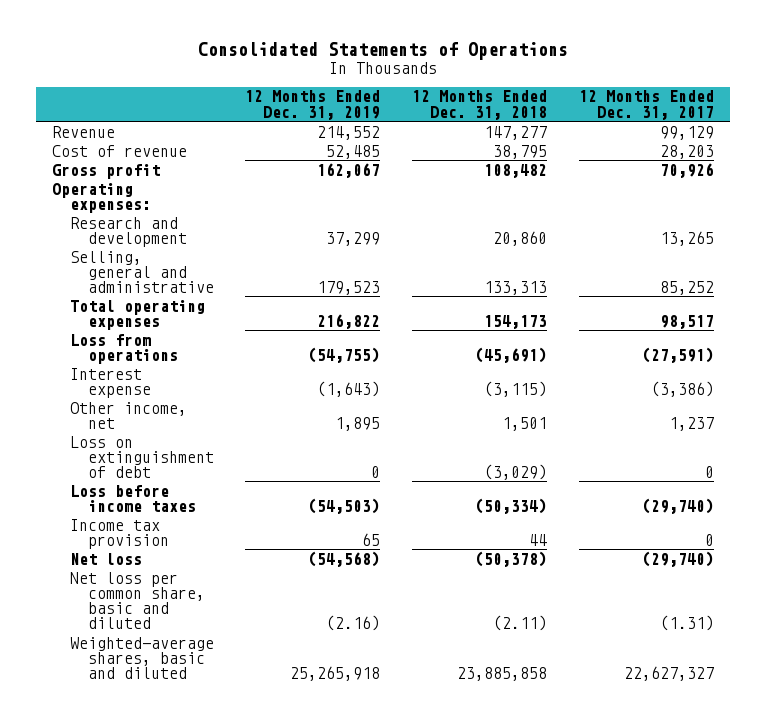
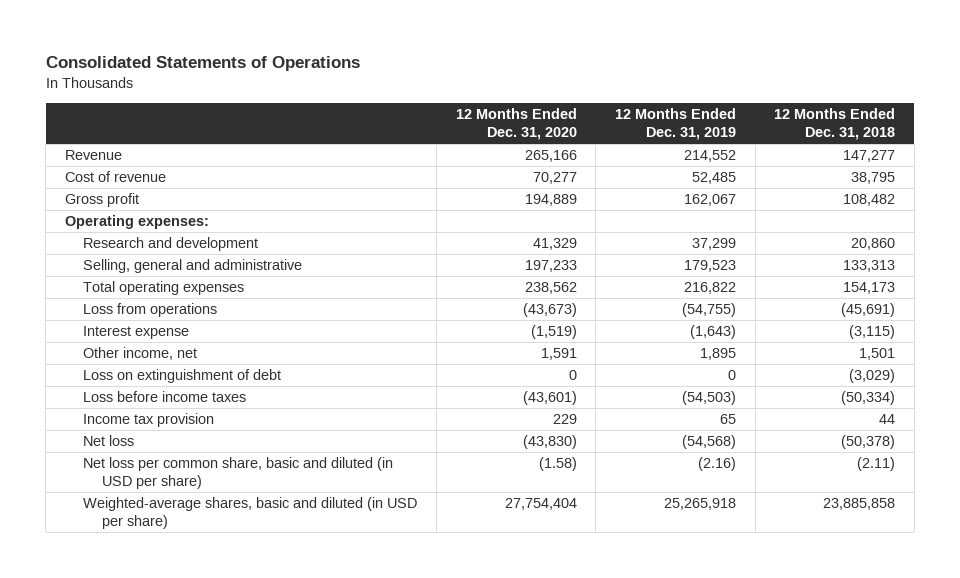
- | 12 Months Ended Dec. 31, 2019 | 12 Months Ended Dec. 31, 2018 | 12 Months Ended Dec. 31, 2017
+ | 12 Months Ended Dec. 31, 2020 | 12 Months Ended Dec. 31, 2019 | 12 Months Ended Dec. 31, 2018
- Net loss per common share, basic and diluted | (2.16) | (2.11) | (1.31)
- Weighted-average shares, basic and diluted | 25,265,918 | 23,885,858 | 22,627,327
+ Net loss per common share, basic and diluted (in USD per share) | (1.58) | (2.16) | (2.11)
+ Weighted-average shares, basic and diluted (in USD per share) | 27,754,404 | 25,265,918 | 23,885,858

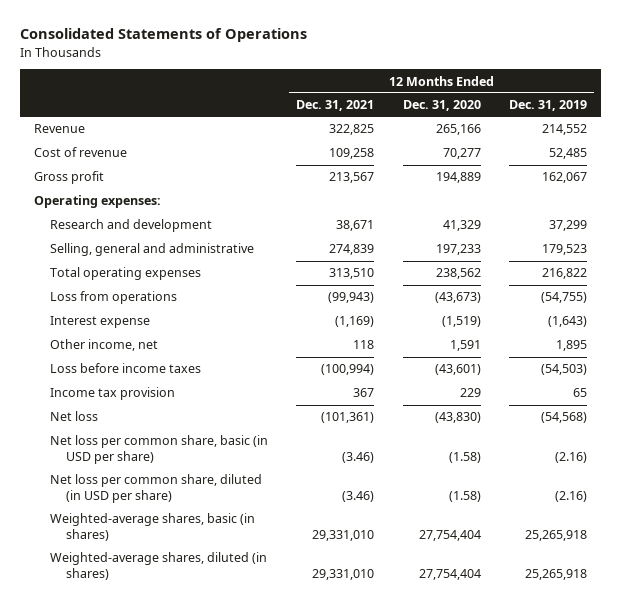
- | 12 Months Ended Dec. 31, 2020 | 12 Months Ended Dec. 31, 2019 | 12 Months Ended Dec. 31, 2018
+ | 12 Months Ended Dec. 31, 2021 | 12 Months Ended Dec. 31, 2020 | 12 Months Ended Dec. 31, 2019
- Loss on extinguishment of debt | 0 | 0 | (3,029)
- Net loss per common share, basic and diluted (in USD per share) | (1.58) | (2.16) | (2.11)
- Weighted-average shares, basic and diluted (in USD per share) | 27,754,404 | 25,265,918 | 23,885,858
+ Net loss per common share, basic (in USD per share) | (3.46) | (1.58) | (2.16)
+ Net loss per common share, diluted (in USD per share) | (3.46) | (1.58) | (2.16)
+ Weighted-average shares, basic (in shares) | 29,331,010 | 27,754,404 | 25,265,918
+ Weighted-average shares, diluted (in shares) | 29,331,010 | 27,754,404 | 25,265,918

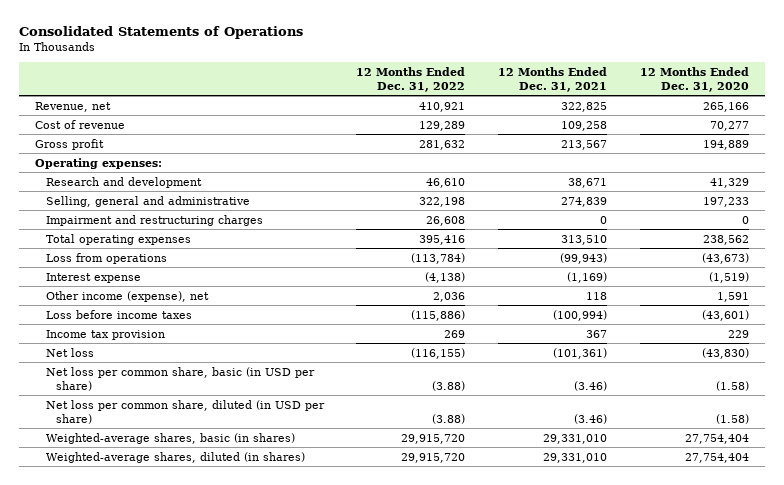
- | 12 Months Ended Dec. 31, 2021 | 12 Months Ended Dec. 31, 2020 | 12 Months Ended Dec. 31, 2019
+ | 12 Months Ended Dec. 31, 2022 | 12 Months Ended Dec. 31, 2021 | 12 Months Ended Dec. 31, 2020
- Revenue | 322,825 | 265,166 | 214,552
+ Revenue, net | 410,921 | 322,825 | 265,166
+ Impairment and restructuring charges | 26,608 | 0 | 0
- Other income, net | 118 | 1,591 | 1,895
+ Other income (expense), net | 2,036 | 118 | 1,591

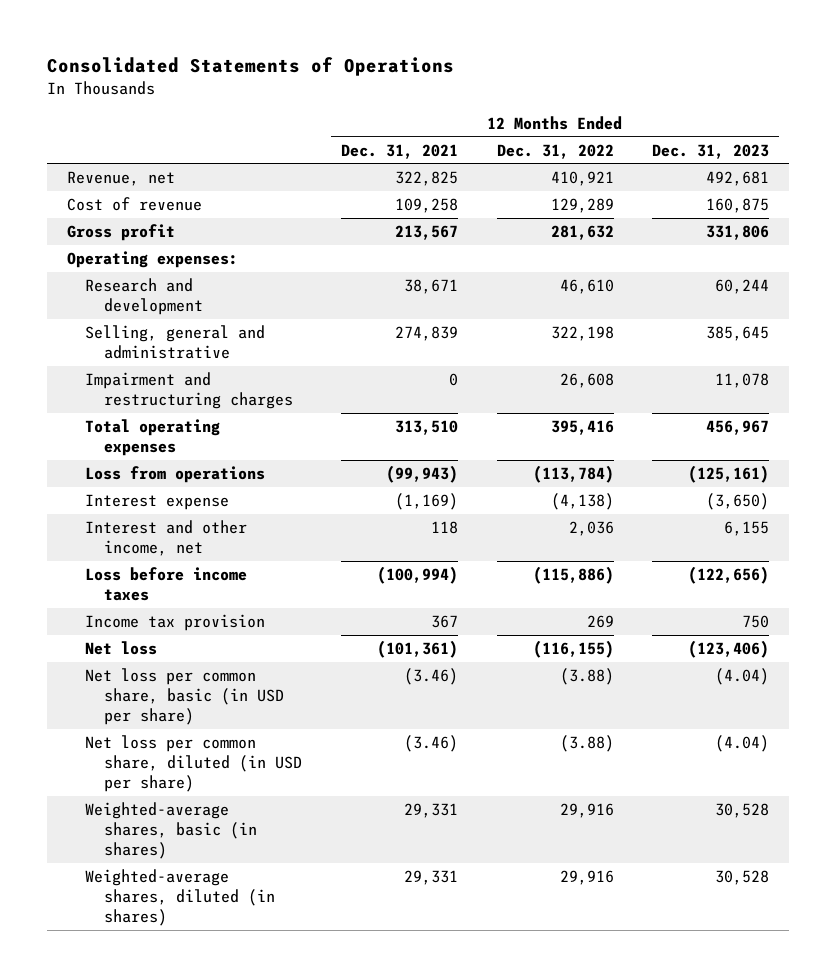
- | 12 Months Ended Dec. 31, 2022 | 12 Months Ended Dec. 31, 2021 | 12 Months Ended Dec. 31, 2020
+ | 12 Months Ended Dec. 31, 2021 | 12 Months Ended Dec. 31, 2022 | 12 Months Ended Dec. 31, 2023
- Other income (expense), net | 2,036 | 118 | 1,591
+ Interest and other income, net | 118 | 2,036 | 6,155
- Weighted-average shares, basic (in shares) | 29,915,720 | 29,331,010 | 27,754,404
- Weighted-average shares, diluted (in shares) | 29,915,720 | 29,331,010 | 27,754,404
+ Weighted-average shares, basic (in shares) | 29,331 | 29,916 | 30,528
+ Weighted-average shares, diluted (in shares) | 29,331 | 29,916 | 30,528

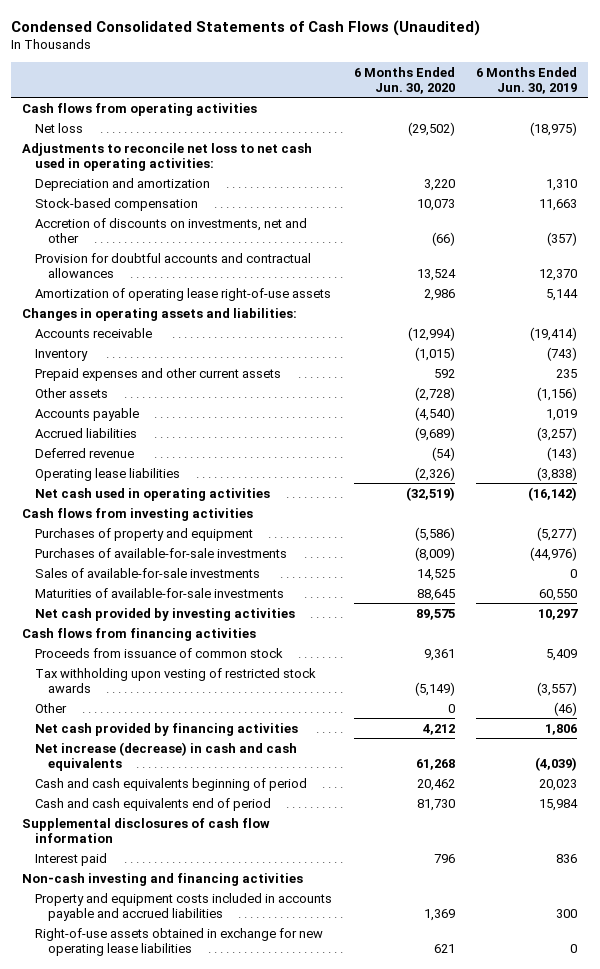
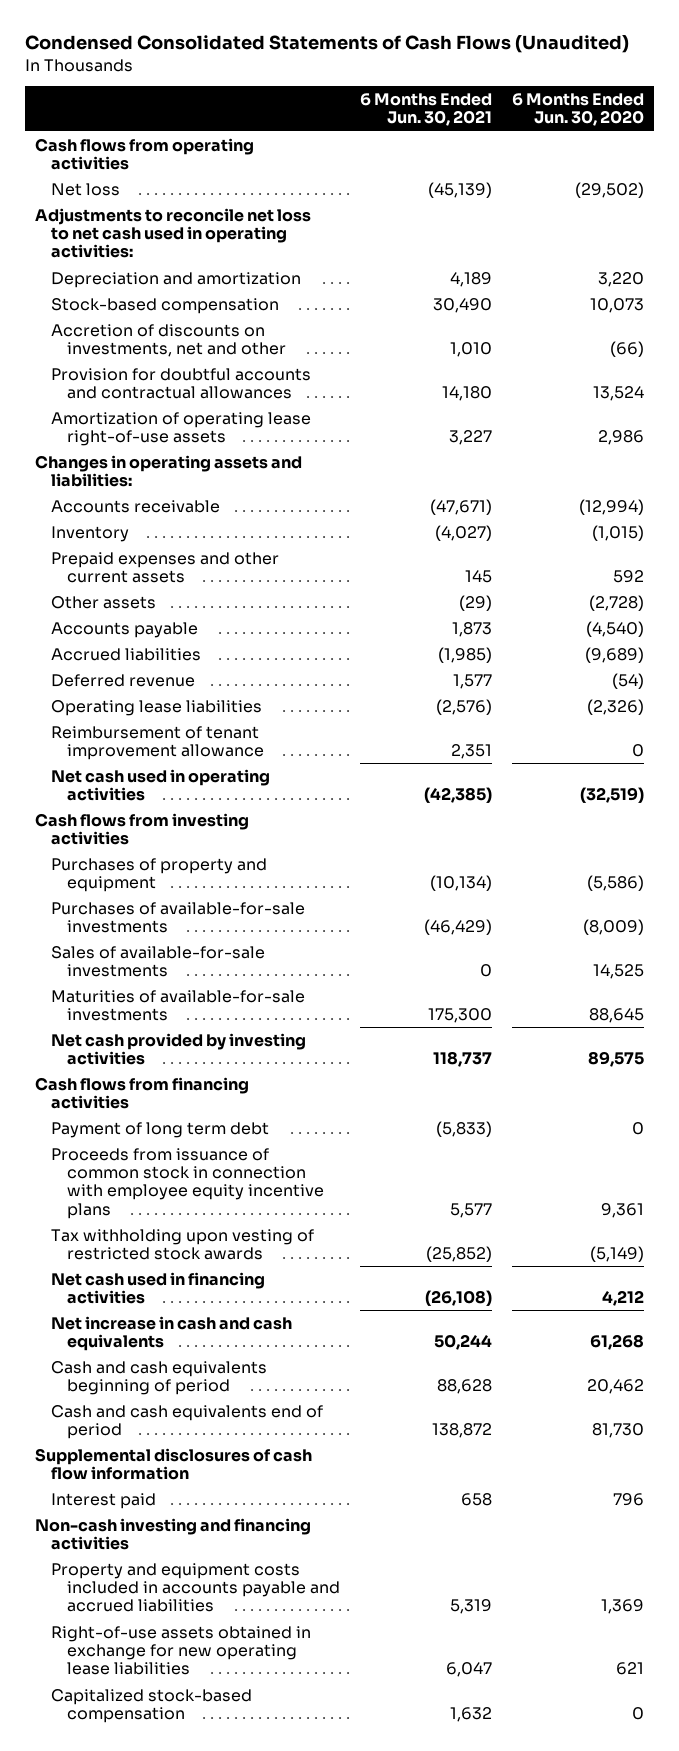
- | 6 Months Ended Jun. 30, 2020 | 6 Months Ended Jun. 30, 2019
+ | 6 Months Ended Jun. 30, 2021 | 6 Months Ended Jun. 30, 2020
+ Reimbursement of tenant improvement allowance | 2,351 | 0
- Proceeds from issuance of common stock | 9,361 | 5,409
+ Payment of long term debt | (5,833) | 0
+ Proceeds from issuance of common stock in connection with employee equity incentive plans | 5,577 | 9,361
- Other | 0 | (46)
- Net cash provided by financing activities | 4,212 | 1,806
- Net increase (decrease) in cash and cash equivalents | 61,268 | (4,039)
+ Net cash used in financing activities | (26,108) | 4,212
+ Net increase in cash and cash equivalents | 50,244 | 61,268
+ Capitalized stock-based compensation | 1,632 | 0

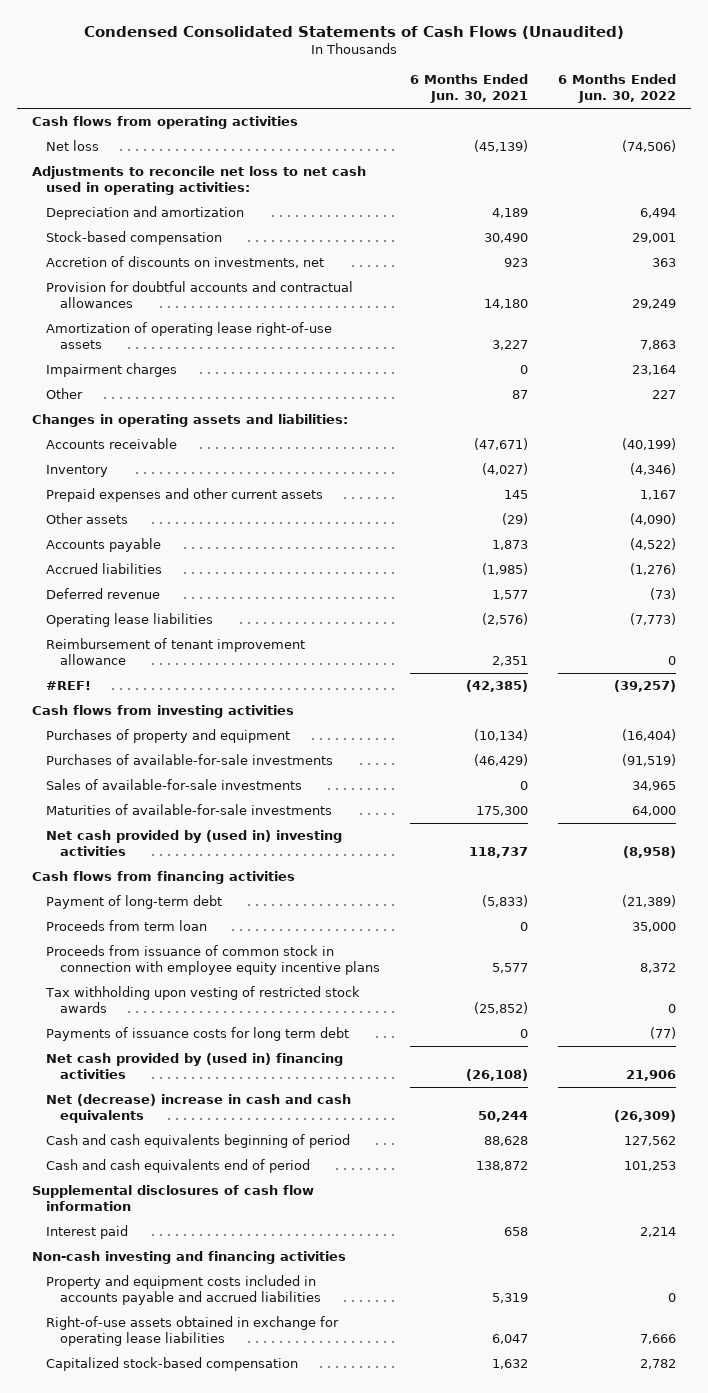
- | 6 Months Ended Jun. 30, 2021 | 6 Months Ended Jun. 30, 2020
+ | 6 Months Ended Jun. 30, 2021 | 6 Months Ended Jun. 30, 2022
- Accretion of discounts on investments, net and other | 1,010 | (66)
+ Accretion of discounts on investments, net | 923 | 363
+ Impairment charges | 0 | 23,164
+ Other | 87 | 227
- Net cash used in operating activities | (42,385) | (32,519)
+ #REF! | (42,385) | (39,257)
- Net cash provided by investing activities | 118,737 | 89,575
+ Net cash provided by (used in) investing activities | 118,737 | (8,958)
- Payment of long term debt | (5,833) | 0
+ Payment of long-term debt | (5,833) | (21,389)
+ Proceeds from term loan | 0 | 35,000
- Net cash used in financing activities | (26,108) | 4,212
- Net increase in cash and cash equivalents | 50,244 | 61,268
+ Payments of issuance costs for long term debt | 0 | (77)
+ Net cash provided by (used in) financing activities | (26,108) | 21,906
+ Net (decrease) increase in cash and cash equivalents | 50,244 | (26,309)
- Right-of-use assets obtained in exchange for new operating lease liabilities | 6,047 | 621
+ Right-of-use assets obtained in exchange for operating lease liabilities | 6,047 | 7,666

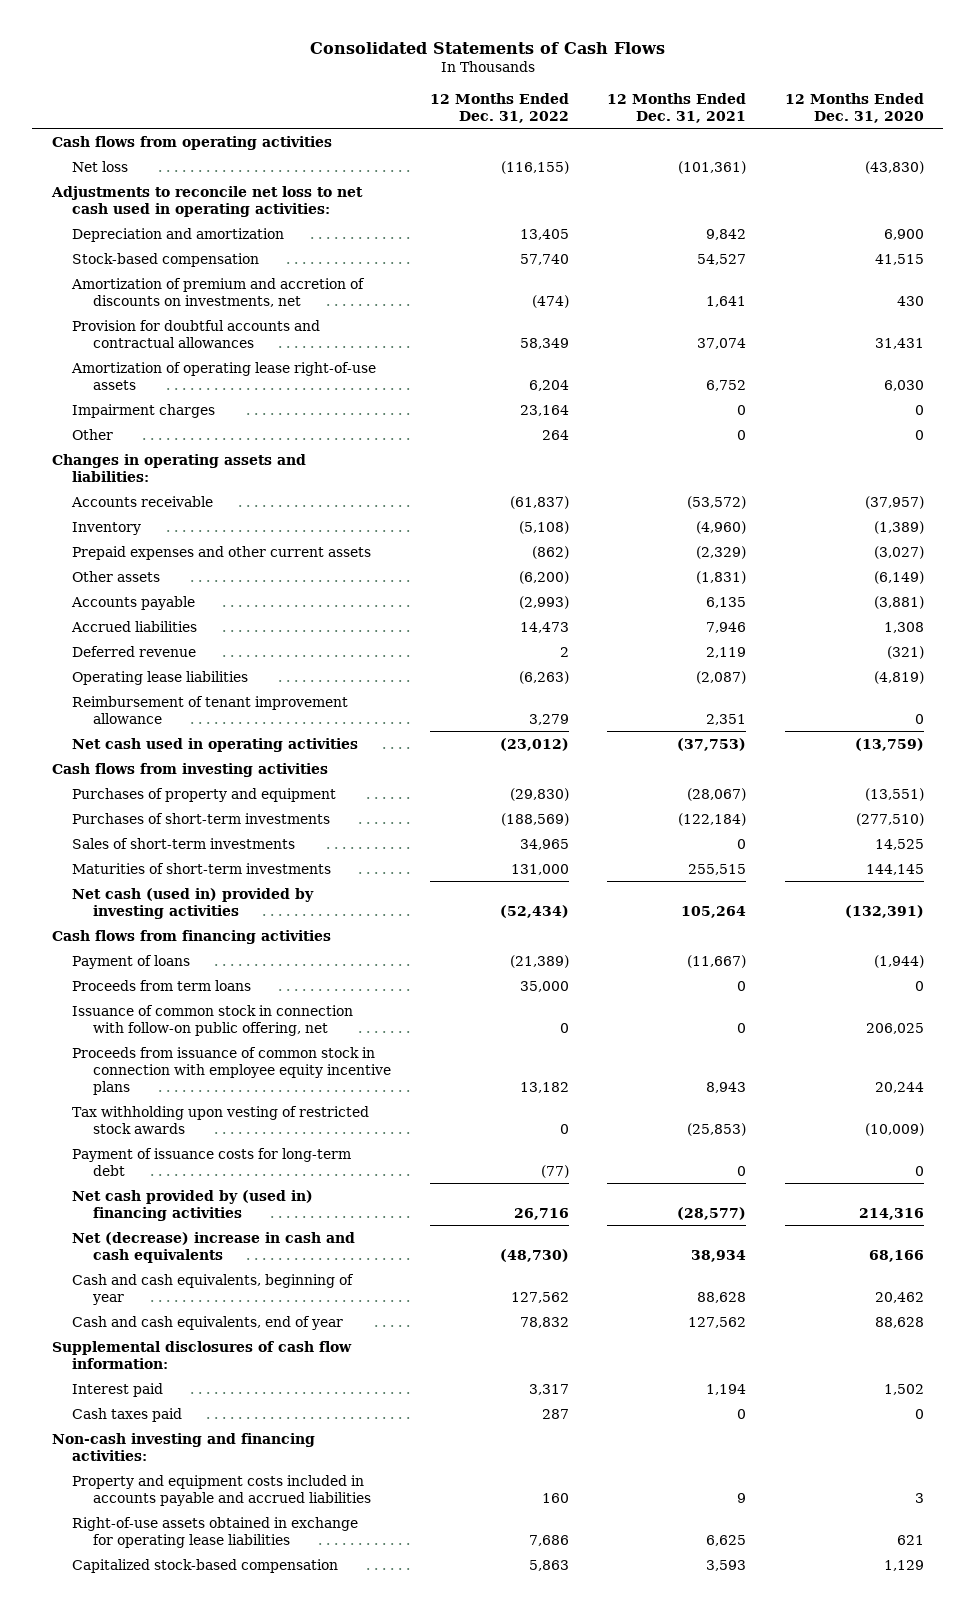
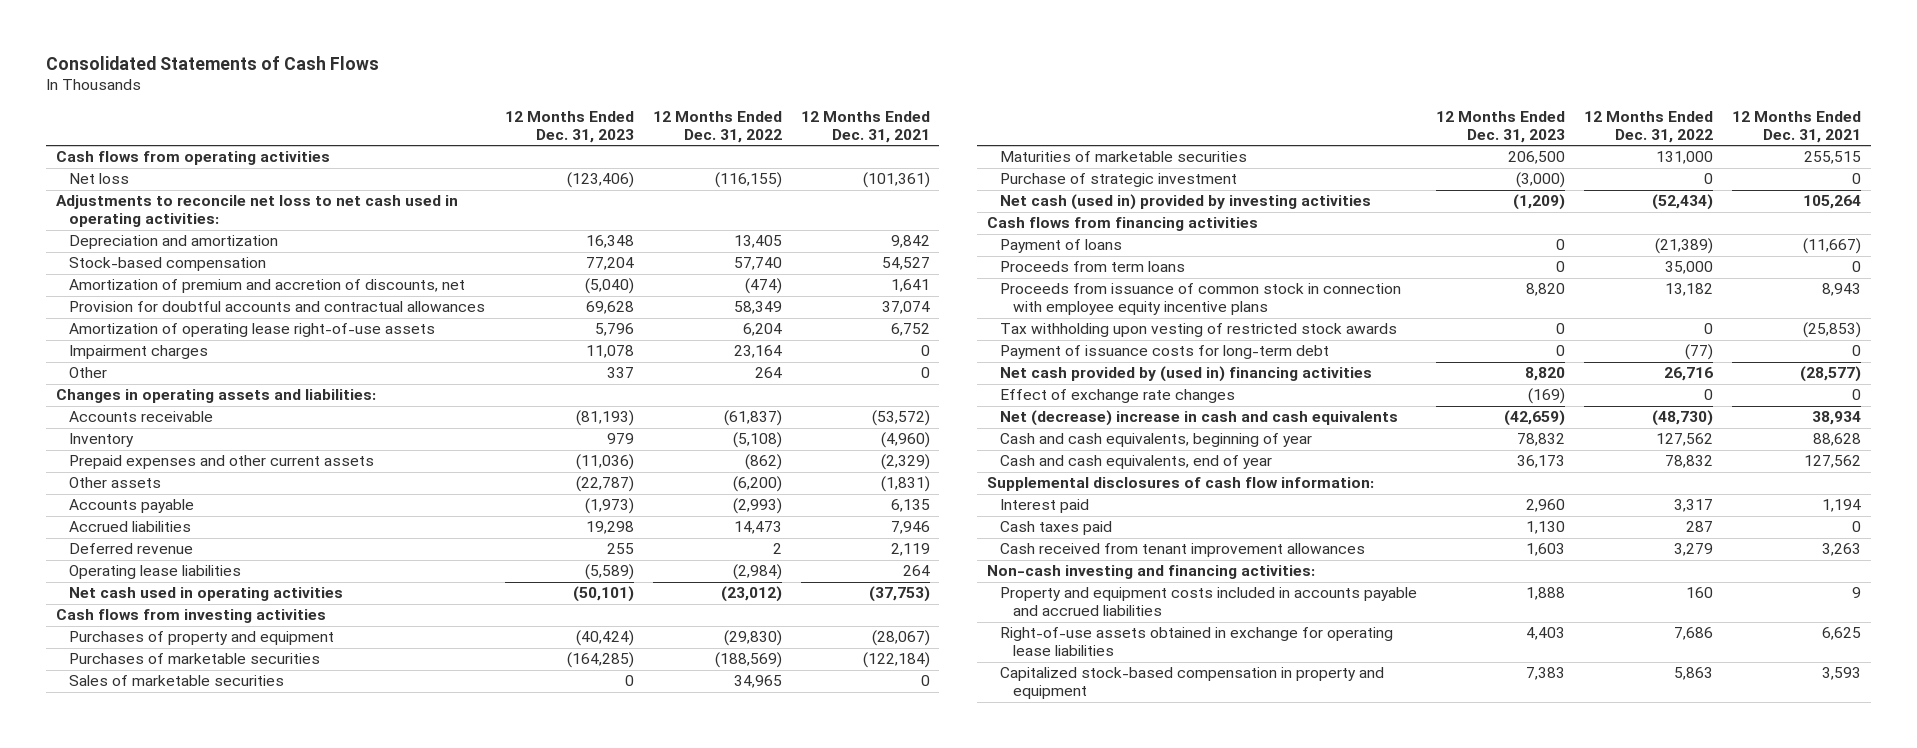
- | 12 Months Ended Dec. 31, 2022 | 12 Months Ended Dec. 31, 2021 | 12 Months Ended Dec. 31, 2020
+ | 12 Months Ended Dec. 31, 2023 | 12 Months Ended Dec. 31, 2022 | 12 Months Ended Dec. 31, 2021
- Amortization of premium and accretion of discounts on investments, net | (474) | 1,641 | 430
+ Amortization of premium and accretion of discounts, net | (5,040) | (474) | 1,641
- Operating lease liabilities | (6,263) | (2,087) | (4,819)
- Reimbursement of tenant improvement allowance | 3,279 | 2,351 | 0
+ Operating lease liabilities | (5,589) | (2,984) | 264
- Purchases of short-term investments | (188,569) | (122,184) | (277,510)
- Sales of short-term investments | 34,965 | 0 | 14,525
- Maturities of short-term investments | 131,000 | 255,515 | 144,145
+ Purchases of marketable securities | (164,285) | (188,569) | (122,184)
+ Sales of marketable securities | 0 | 34,965 | 0
+ Maturities of marketable securities | 206,500 | 131,000 | 255,515
+ Purchase of strategic investment | (3,000) | 0 | 0
- Issuance of common stock in connection with follow-on public offering, net | 0 | 0 | 206,025
+ Effect of exchange rate changes | (169) | 0 | 0
+ Cash received from tenant improvement allowances | 1,603 | 3,279 | 3,263
- Capitalized stock-based compensation | 5,863 | 3,593 | 1,129
+ Capitalized stock-based compensation in property and equipment | 7,383 | 5,863 | 3,593

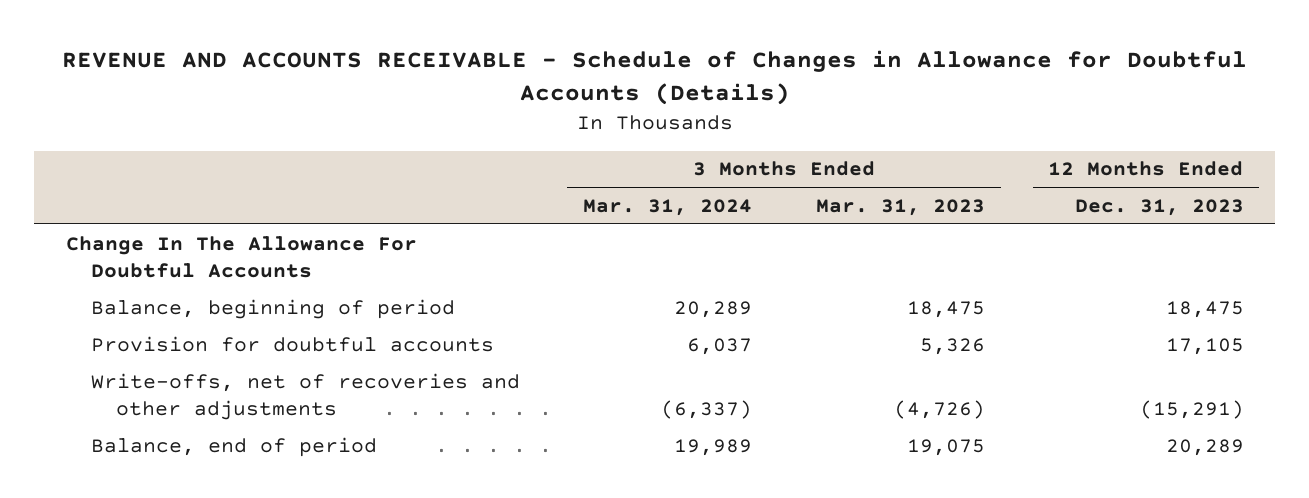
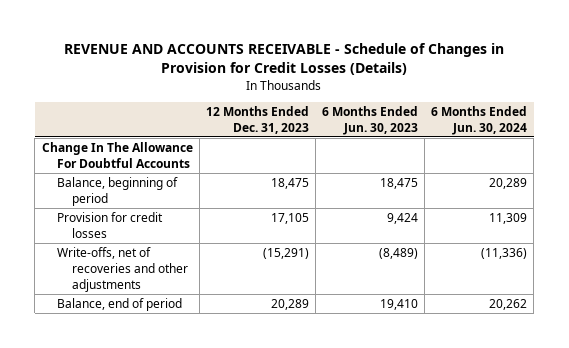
- REVENUE AND ACCOUNTS RECEIVABLE - Schedule of Changes in Allowance for Doubtful Accounts (Details)
+ REVENUE AND ACCOUNTS RECEIVABLE - Schedule of Changes in Provision for Credit Losses (Details)
- | 3 Months Ended Mar. 31, 2024 | 3 Months Ended Mar. 31, 2023 | 12 Months Ended Dec. 31, 2023
+ | 12 Months Ended Dec. 31, 2023 | 6 Months Ended Jun. 30, 2023 | 6 Months Ended Jun. 30, 2024
- Provision for doubtful accounts | 6,037 | 5,326 | 17,105
+ Provision for credit losses | 17,105 | 9,424 | 11,309

